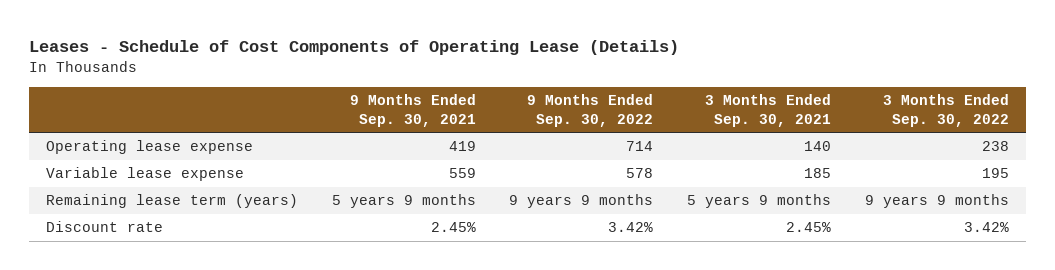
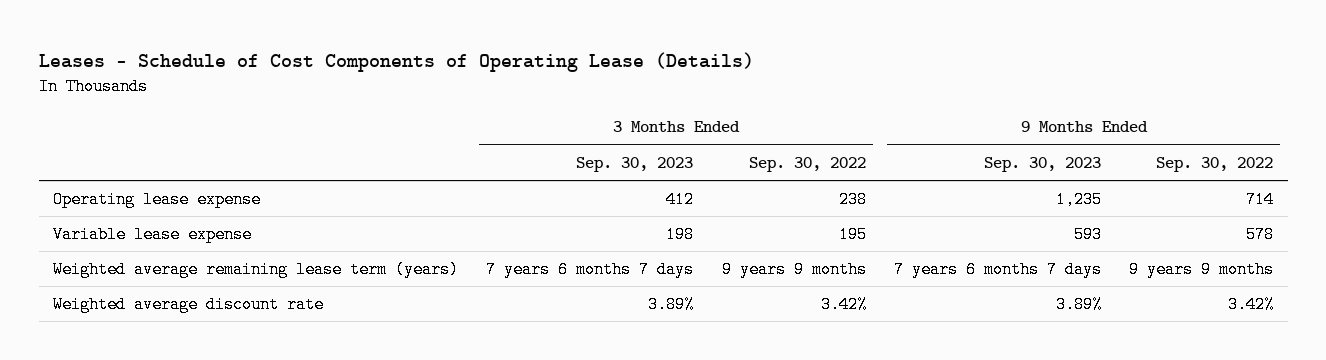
- | 9 Months Ended Sep. 30, 2021 | 9 Months Ended Sep. 30, 2022 | 3 Months Ended Sep. 30, 2021 | 3 Months Ended Sep. 30, 2022
+ | 3 Months Ended Sep. 30, 2023 | 3 Months Ended Sep. 30, 2022 | 9 Months Ended Sep. 30, 2023 | 9 Months Ended Sep. 30, 2022
- Remaining lease term (years) | 5 years 9 months | 9 years 9 months | 5 years 9 months | 9 years 9 months
- Discount rate | 2.45% | 3.42% | 2.45% | 3.42%
+ Weighted average remaining lease term (years) | 7 years 6 months 7 days | 9 years 9 months | 7 years 6 months 7 days | 9 years 9 months
+ Weighted average discount rate | 3.89% | 3.42% | 3.89% | 3.42%

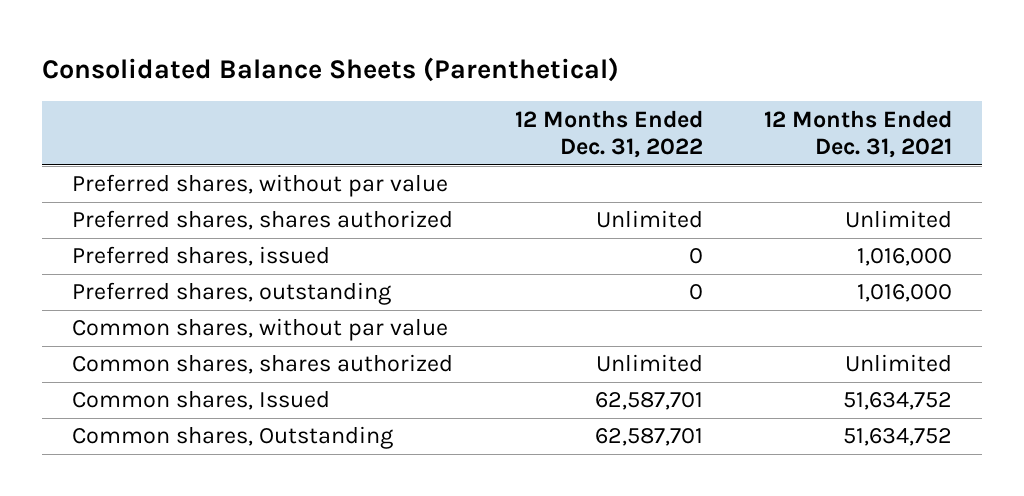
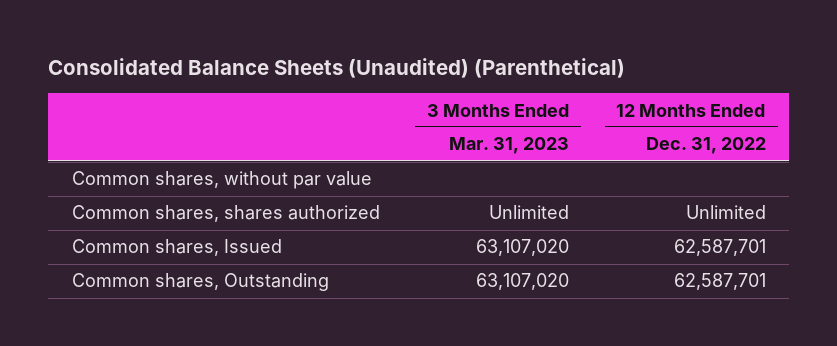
- Consolidated Balance Sheets (Parenthetical)
+ Consolidated Balance Sheets (Unaudited) (Parenthetical)
- | 12 Months Ended Dec. 31, 2022 | 12 Months Ended Dec. 31, 2021
+ | 3 Months Ended Mar. 31, 2023 | 12 Months Ended Dec. 31, 2022
- Preferred shares, without par value
- Preferred shares, shares authorized | Unlimited | Unlimited
- Preferred shares, issued | 0 | 1,016,000
- Preferred shares, outstanding | 0 | 1,016,000

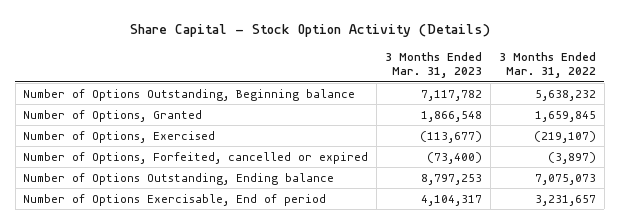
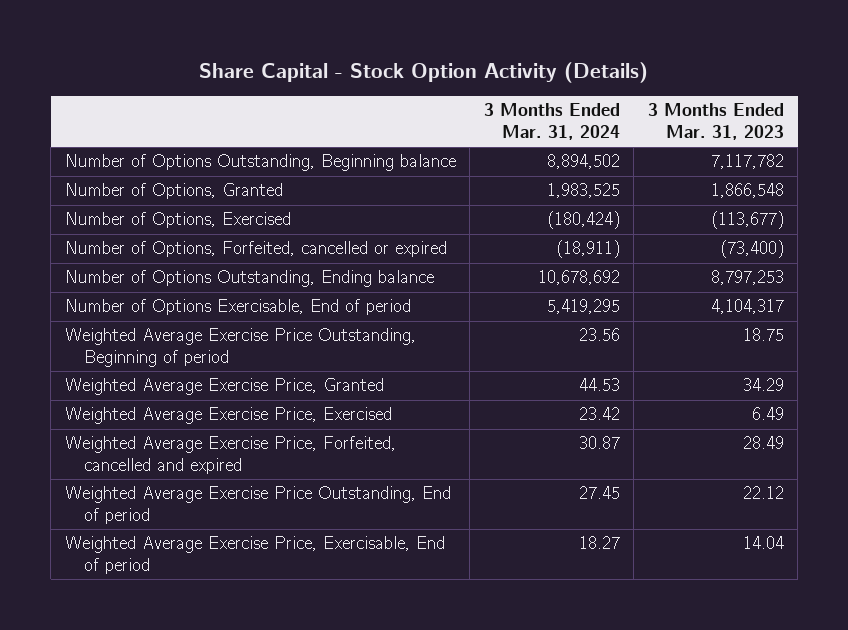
- | 3 Months Ended Mar. 31, 2023 | 3 Months Ended Mar. 31, 2022
+ | 3 Months Ended Mar. 31, 2024 | 3 Months Ended Mar. 31, 2023
+ Weighted Average Exercise Price Outstanding, Beginning of period | 23.56 | 18.75
+ Weighted Average Exercise Price, Granted | 44.53 | 34.29
+ Weighted Average Exercise Price, Exercised | 23.42 | 6.49
+ Weighted Average Exercise Price, Forfeited, cancelled and expired | 30.87 | 28.49
+ Weighted Average Exercise Price Outstanding, End of period | 27.45 | 22.12
+ Weighted Average Exercise Price, Exercisable, End of period | 18.27 | 14.04

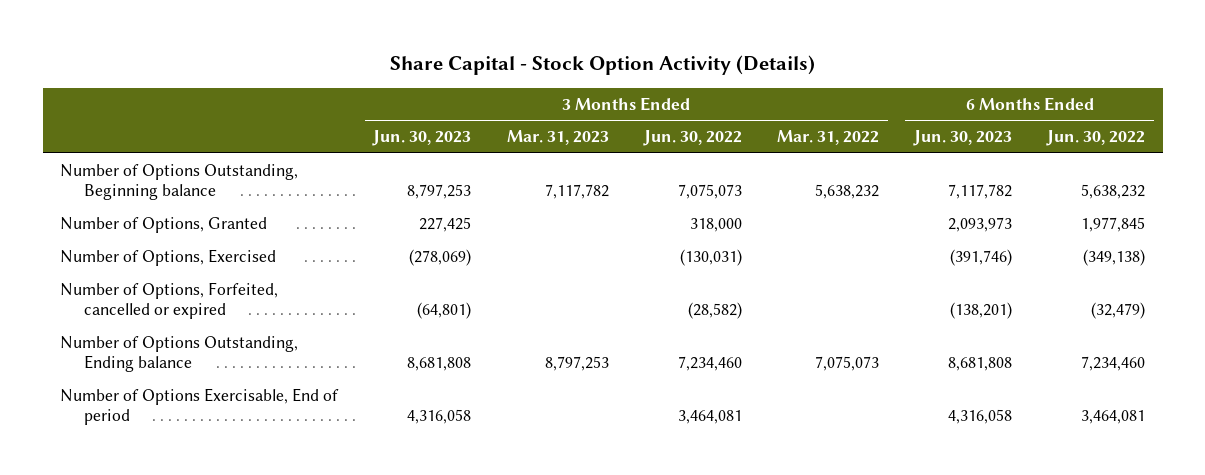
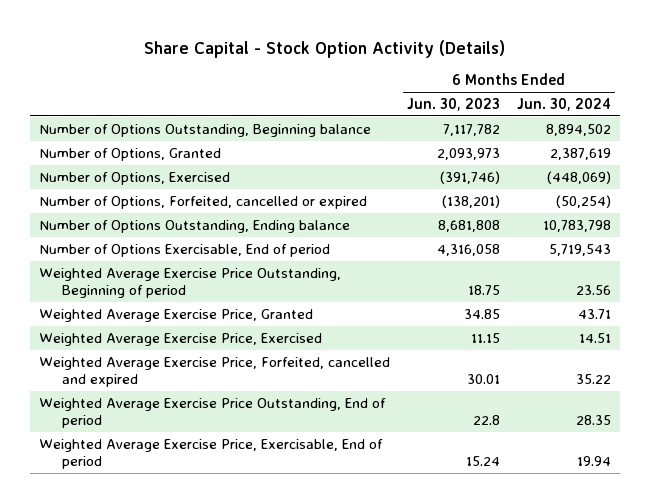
- | 3 Months Ended Jun. 30, 2023 | 3 Months Ended Mar. 31, 2023 | 3 Months Ended Jun. 30, 2022 | 3 Months Ended Mar. 31, 2022 | 6 Months Ended Jun. 30, 2023 | 6 Months Ended Jun. 30, 2022
+ | 6 Months Ended Jun. 30, 2023 | 6 Months Ended Jun. 30, 2024
+ Weighted Average Exercise Price Outstanding, Beginning of period | 18.75 | 23.56
+ Weighted Average Exercise Price, Granted | 34.85 | 43.71
+ Weighted Average Exercise Price, Exercised | 11.15 | 14.51
+ Weighted Average Exercise Price, Forfeited, cancelled and expired | 30.01 | 35.22
+ Weighted Average Exercise Price Outstanding, End of period | 22.8 | 28.35
+ Weighted Average Exercise Price, Exercisable, End of period | 15.24 | 19.94

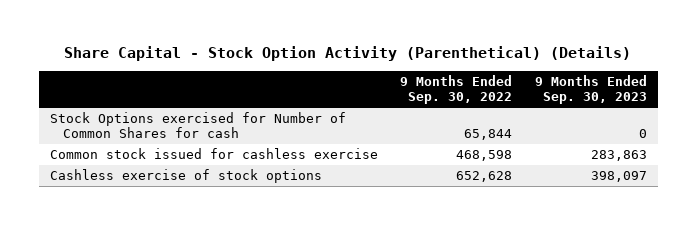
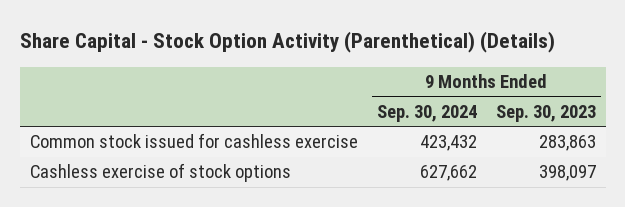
- | 9 Months Ended Sep. 30, 2022 | 9 Months Ended Sep. 30, 2023
+ | 9 Months Ended Sep. 30, 2024 | 9 Months Ended Sep. 30, 2023
- Stock Options exercised for Number of Common Shares for cash | 65,844 | 0

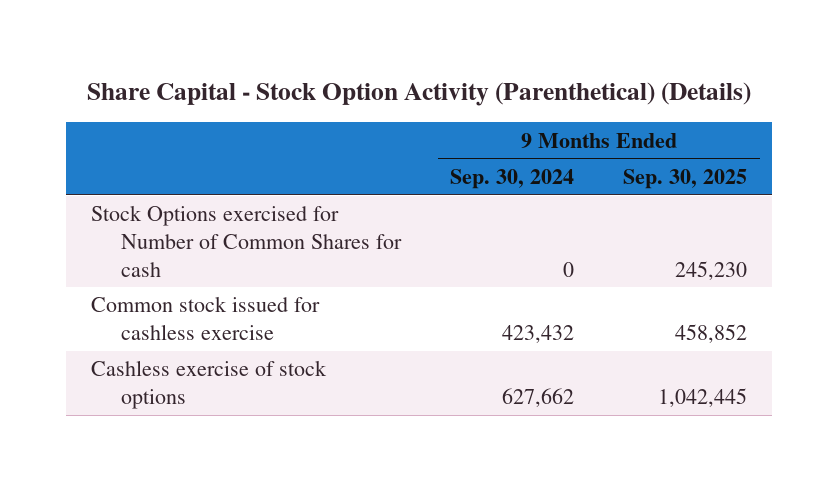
- | 9 Months Ended Sep. 30, 2024 | 9 Months Ended Sep. 30, 2023
+ | 9 Months Ended Sep. 30, 2024 | 9 Months Ended Sep. 30, 2025
+ Stock Options exercised for Number of Common Shares for cash | 0 | 245,230

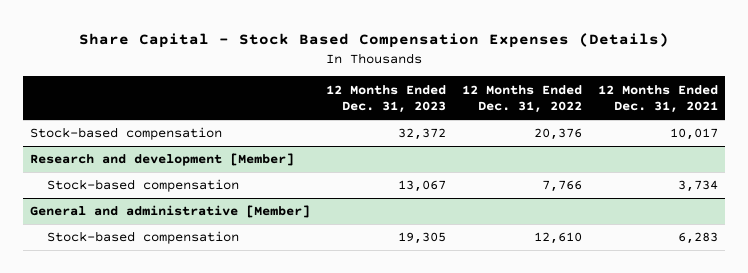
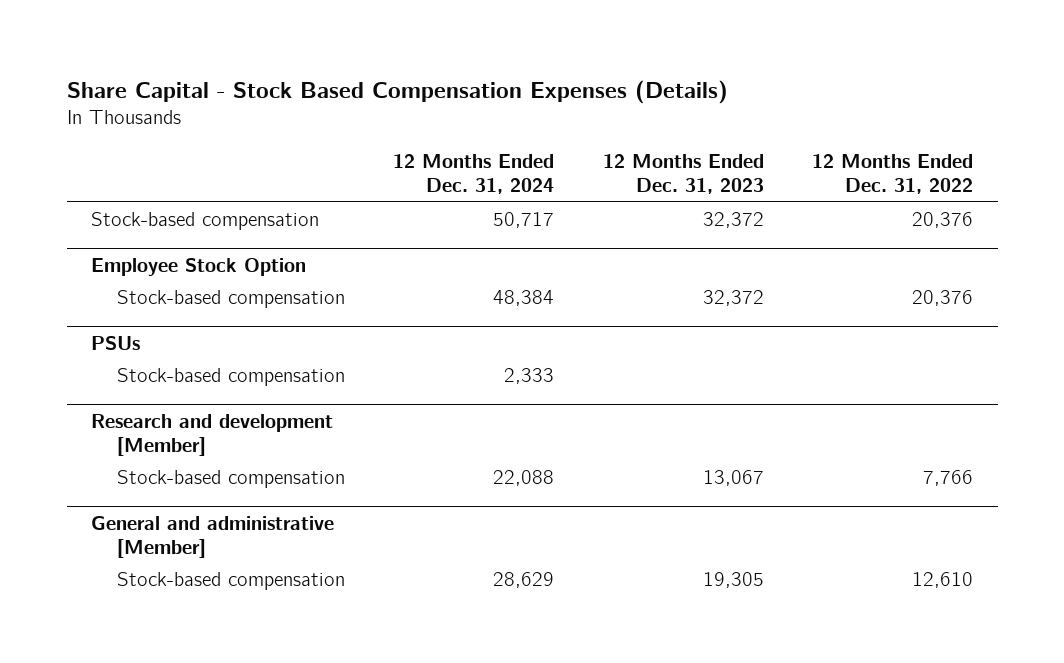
- | 12 Months Ended Dec. 31, 2023 | 12 Months Ended Dec. 31, 2022 | 12 Months Ended Dec. 31, 2021
+ | 12 Months Ended Dec. 31, 2024 | 12 Months Ended Dec. 31, 2023 | 12 Months Ended Dec. 31, 2022
+ Employee Stock Option
+ Stock-based compensation | 48,384 | 32,372 | 20,376
+ PSUs
+ Stock-based compensation | 2,333 | |

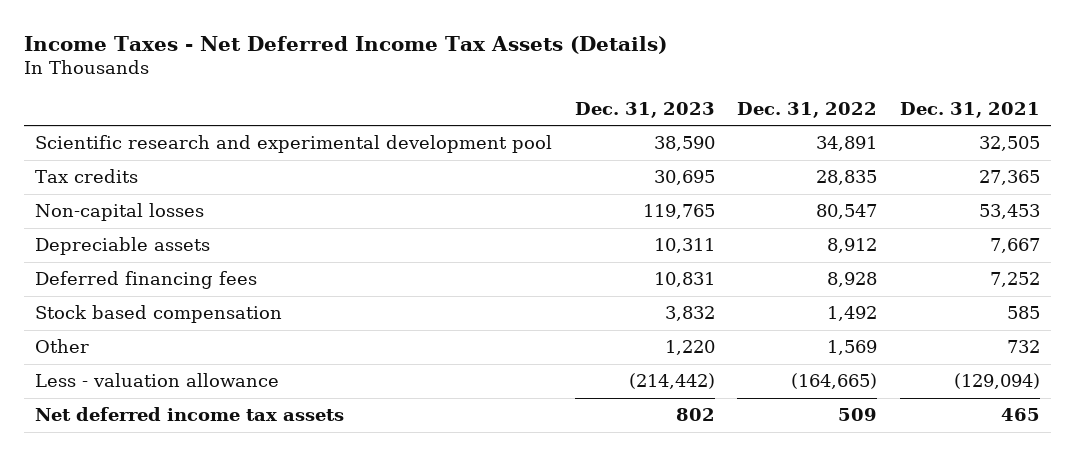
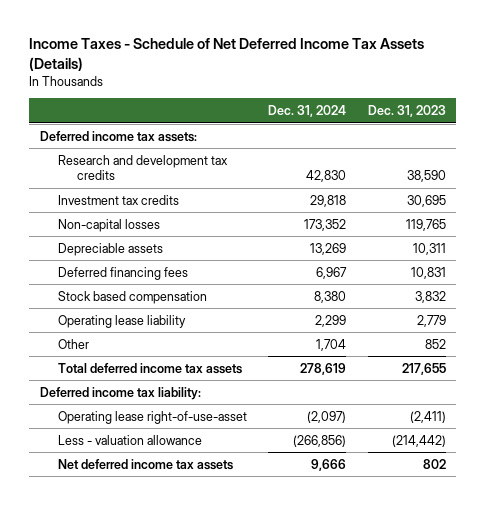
- Income Taxes - Net Deferred Income Tax Assets (Details)
+ Income Taxes - Schedule of Net Deferred Income Tax Assets (Details)
- | Dec. 31, 2023 | Dec. 31, 2022 | Dec. 31, 2021
+ | Dec. 31, 2024 | Dec. 31, 2023
- Scientific research and experimental development pool | 38,590 | 34,891 | 32,505
- Tax credits | 30,695 | 28,835 | 27,365
+ Deferred income tax assets:
+ Research and development tax credits | 42,830 | 38,590
+ Investment tax credits | 29,818 | 30,695
- Other | 1,220 | 1,569 | 732
+ Operating lease liability | 2,299 | 2,779
+ Other | 1,704 | 852
+ Total deferred income tax assets | 278,619 | 217,655
+ Deferred income tax liability:
+ Operating lease right-of-use-asset | (2,097) | (2,411)

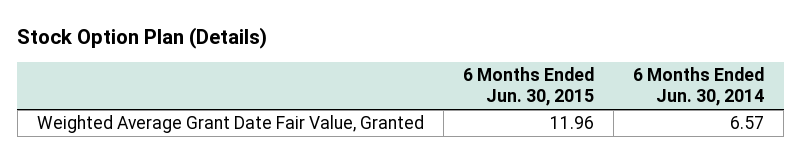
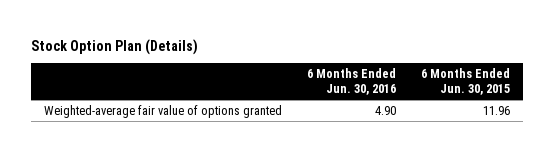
- | 6 Months Ended Jun. 30, 2015 | 6 Months Ended Jun. 30, 2014
+ | 6 Months Ended Jun. 30, 2016 | 6 Months Ended Jun. 30, 2015
- Weighted Average Grant Date Fair Value, Granted | 11.96 | 6.57
+ Weighted-average fair value of options granted | 4.90 | 11.96

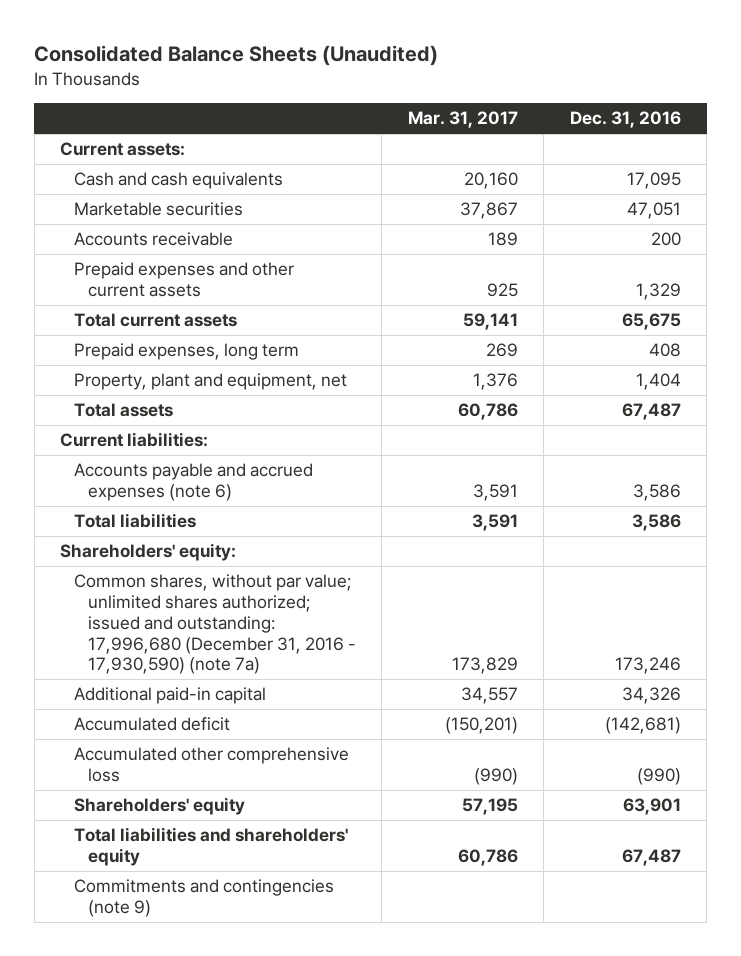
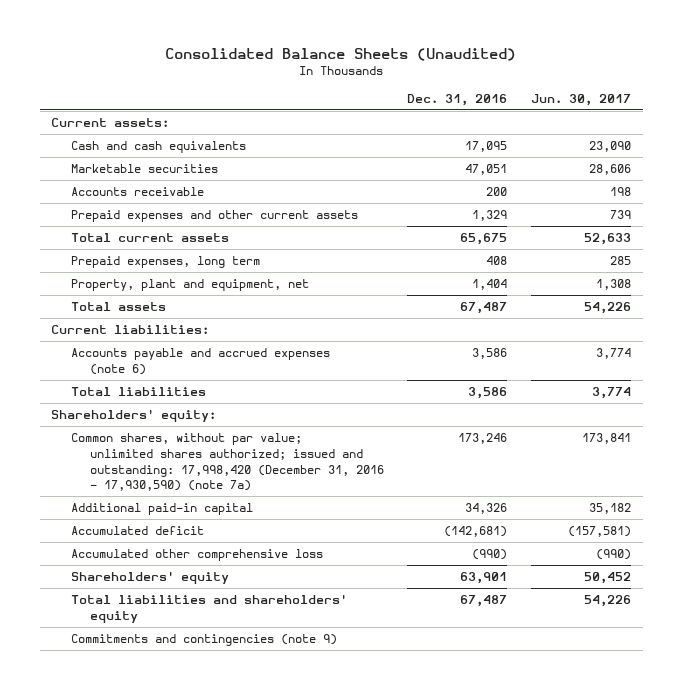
- | Mar. 31, 2017 | Dec. 31, 2016
+ | Dec. 31, 2016 | Jun. 30, 2017
- Common shares, without par value; unlimited shares authorized; issued and outstanding: 17,996,680 (December 31, 2016 - 17,930,590) (note 7a) | 173,829 | 173,246
+ Common shares, without par value; unlimited shares authorized; issued and outstanding: 17,998,420 (December 31, 2016 - 17,930,590) (note 7a) | 173,246 | 173,841

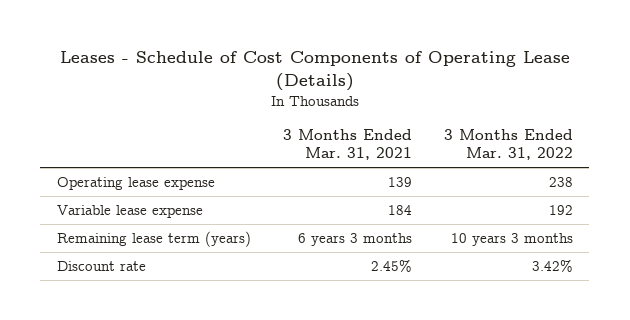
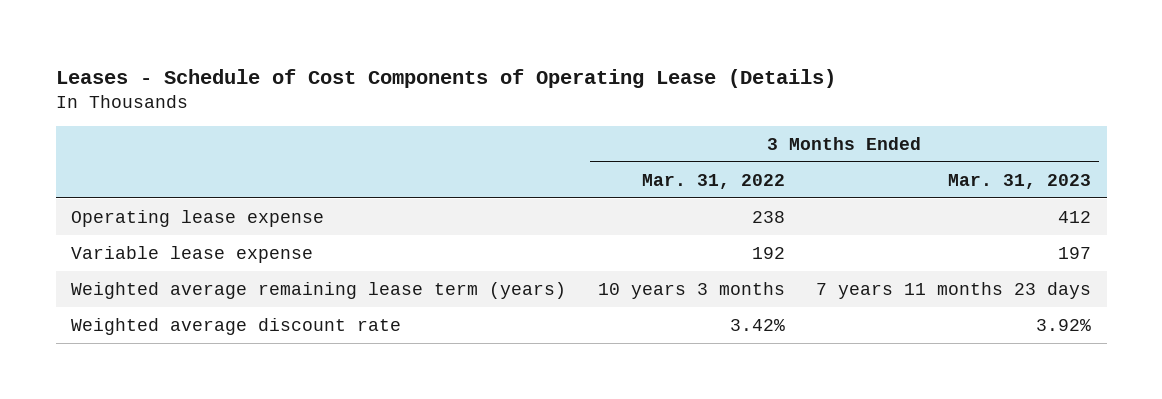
- | 3 Months Ended Mar. 31, 2021 | 3 Months Ended Mar. 31, 2022
+ | 3 Months Ended Mar. 31, 2022 | 3 Months Ended Mar. 31, 2023
- Remaining lease term (years) | 6 years 3 months | 10 years 3 months
- Discount rate | 2.45% | 3.42%
+ Weighted average remaining lease term (years) | 10 years 3 months | 7 years 11 months 23 days
+ Weighted average discount rate | 3.42% | 3.92%

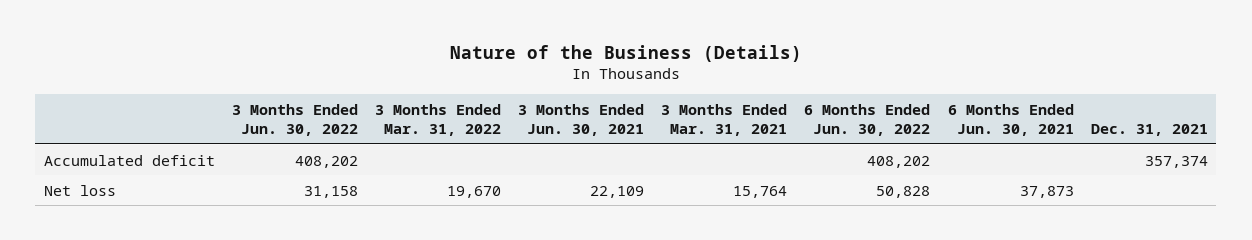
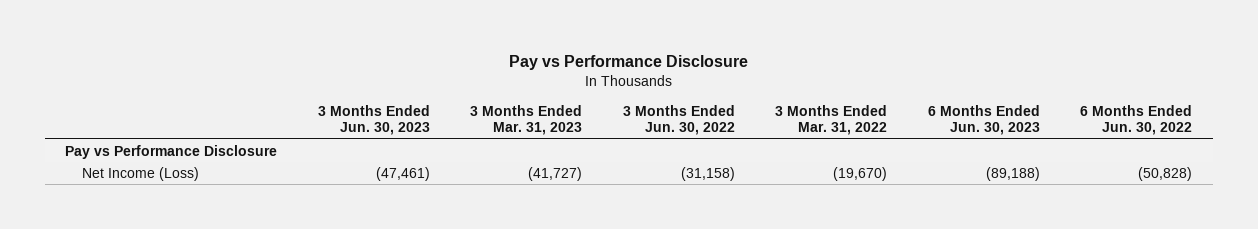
- Nature of the Business (Details)
+ Pay vs Performance Disclosure
- | 3 Months Ended Jun. 30, 2022 | 3 Months Ended Mar. 31, 2022 | 3 Months Ended Jun. 30, 2021 | 3 Months Ended Mar. 31, 2021 | 6 Months Ended Jun. 30, 2022 | 6 Months Ended Jun. 30, 2021 | Dec. 31, 2021
+ | 3 Months Ended Jun. 30, 2023 | 3 Months Ended Mar. 31, 2023 | 3 Months Ended Jun. 30, 2022 | 3 Months Ended Mar. 31, 2022 | 6 Months Ended Jun. 30, 2023 | 6 Months Ended Jun. 30, 2022
- Accumulated deficit | 408,202 | | | | 408,202 | | 357,374
- Net loss | 31,158 | 19,670 | 22,109 | 15,764 | 50,828 | 37,873 |
+ Pay vs Performance Disclosure
+ Net Income (Loss) | (47,461) | (41,727) | (31,158) | (19,670) | (89,188) | (50,828)

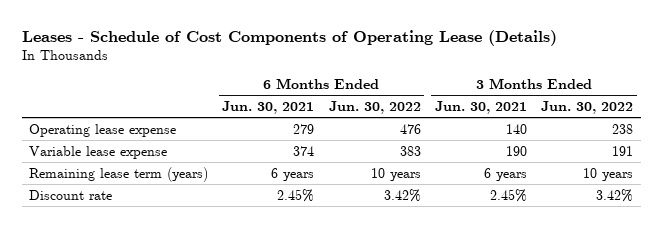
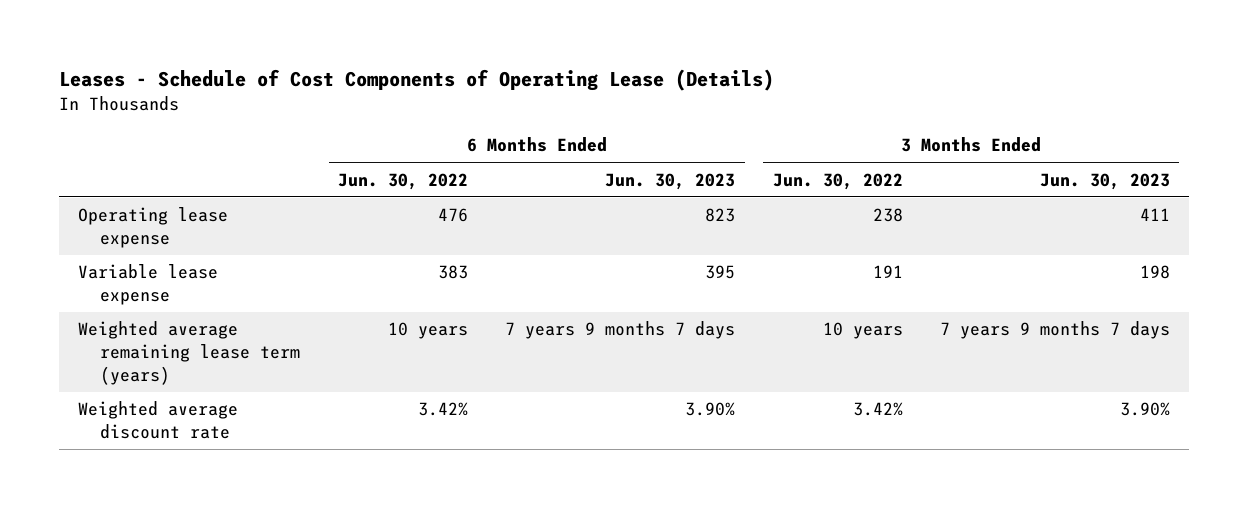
- | 6 Months Ended Jun. 30, 2021 | 6 Months Ended Jun. 30, 2022 | 3 Months Ended Jun. 30, 2021 | 3 Months Ended Jun. 30, 2022
+ | 6 Months Ended Jun. 30, 2022 | 6 Months Ended Jun. 30, 2023 | 3 Months Ended Jun. 30, 2022 | 3 Months Ended Jun. 30, 2023
- Remaining lease term (years) | 6 years | 10 years | 6 years | 10 years
- Discount rate | 2.45% | 3.42% | 2.45% | 3.42%
+ Weighted average remaining lease term (years) | 10 years | 7 years 9 months 7 days | 10 years | 7 years 9 months 7 days
+ Weighted average discount rate | 3.42% | 3.90% | 3.42% | 3.90%

